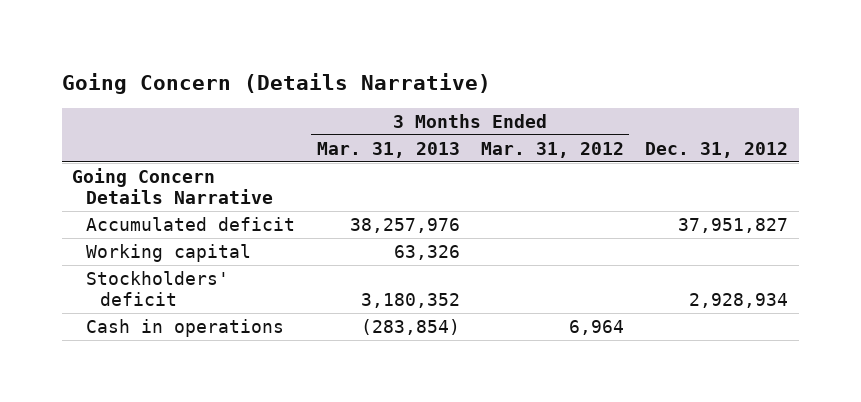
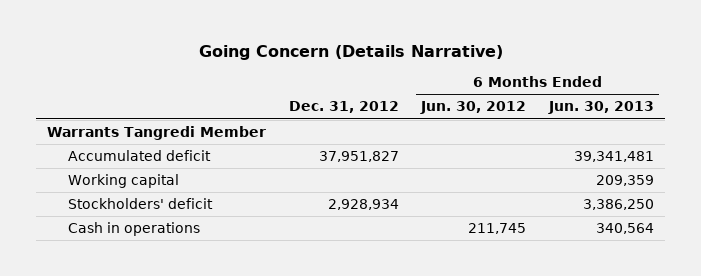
- | 3 Months Ended Mar. 31, 2013 | 3 Months Ended Mar. 31, 2012 | Dec. 31, 2012
+ | Dec. 31, 2012 | 6 Months Ended Jun. 30, 2012 | 6 Months Ended Jun. 30, 2013
- Going Concern Details Narrative
+ Warrants Tangredi Member

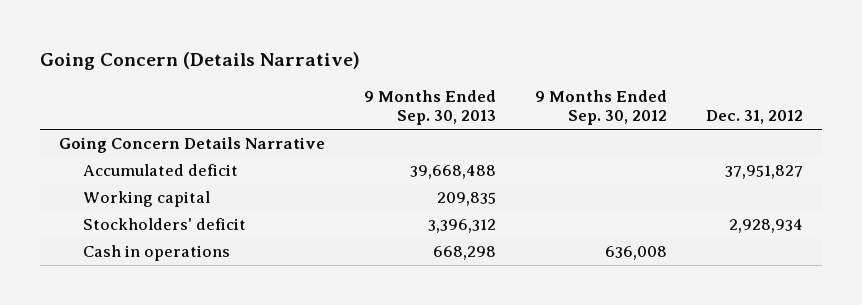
- | Dec. 31, 2012 | 6 Months Ended Jun. 30, 2012 | 6 Months Ended Jun. 30, 2013
+ | 9 Months Ended Sep. 30, 2013 | 9 Months Ended Sep. 30, 2012 | Dec. 31, 2012
- Warrants Tangredi Member
+ Going Concern Details Narrative

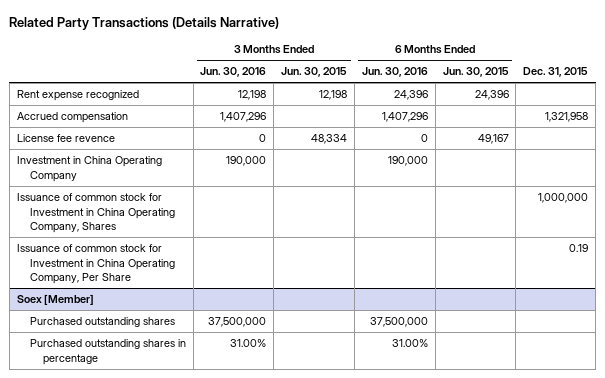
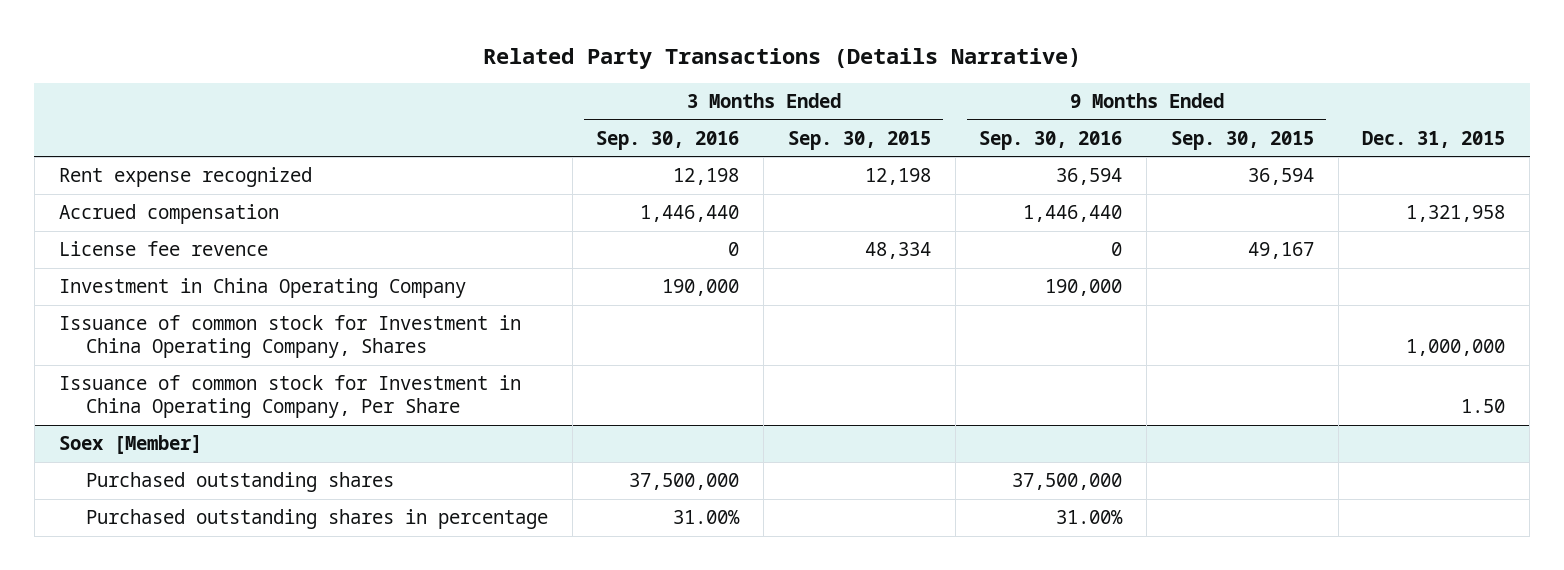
- | 3 Months Ended Jun. 30, 2016 | 3 Months Ended Jun. 30, 2015 | 6 Months Ended Jun. 30, 2016 | 6 Months Ended Jun. 30, 2015 | Dec. 31, 2015
+ | 3 Months Ended Sep. 30, 2016 | 3 Months Ended Sep. 30, 2015 | 9 Months Ended Sep. 30, 2016 | 9 Months Ended Sep. 30, 2015 | Dec. 31, 2015
- Issuance of common stock for Investment in China Operating Company, Per Share | | | | | 0.19
+ Issuance of common stock for Investment in China Operating Company, Per Share | | | | | 1.50

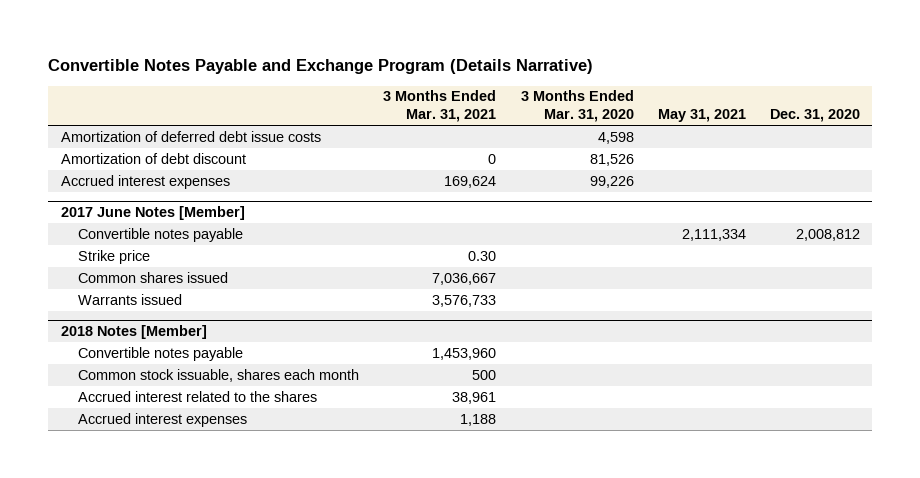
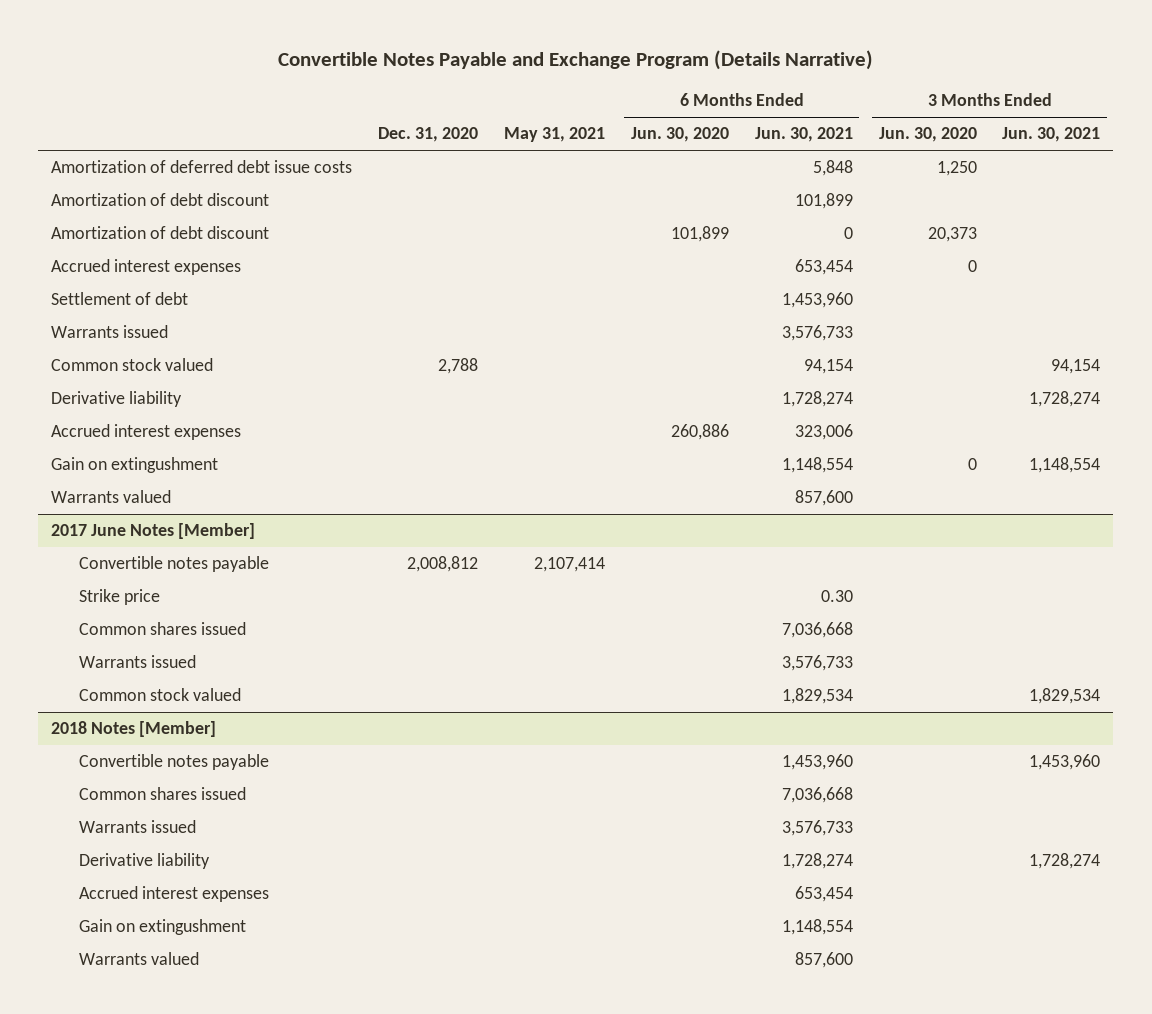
- | 3 Months Ended Mar. 31, 2021 | 3 Months Ended Mar. 31, 2020 | May 31, 2021 | Dec. 31, 2020
+ | Dec. 31, 2020 | May 31, 2021 | 6 Months Ended Jun. 30, 2020 | 6 Months Ended Jun. 30, 2021 | 3 Months Ended Jun. 30, 2020 | 3 Months Ended Jun. 30, 2021
+ Amortization of debt discount | | | 101,899 | 0 | 20,373 |
+ Settlement of debt | | | | 1,453,960 | |
+ Warrants issued | | | | 3,576,733 | |
+ Common stock valued | 2,788 | | | 94,154 | | 94,154
+ Derivative liability | | | | 1,728,274 | | 1,728,274
+ Accrued interest expenses | | | 260,886 | 323,006 | |
+ Gain on extingushment | | | | 1,148,554 | 0 | 1,148,554
+ Warrants valued | | | | 857,600 | |
@ 2017 June Notes [Member]
- Convertible notes payable | | | 2,111,334 | 2,008,812
+ Convertible notes payable | 2,008,812 | 2,107,414 | | | |
+ Common stock valued | | | | 1,829,534 | | 1,829,534
@ 2018 Notes [Member]
- Common stock issuable, shares each month | 500 | | |
- Accrued interest related to the shares | 38,961 | | |
+ Common shares issued | | | | 7,036,668 | |
+ Warrants issued | | | | 3,576,733 | |
+ Derivative liability | | | | 1,728,274 | | 1,728,274
+ Gain on extingushment | | | | 1,148,554 | |
+ Warrants valued | | | | 857,600 | |

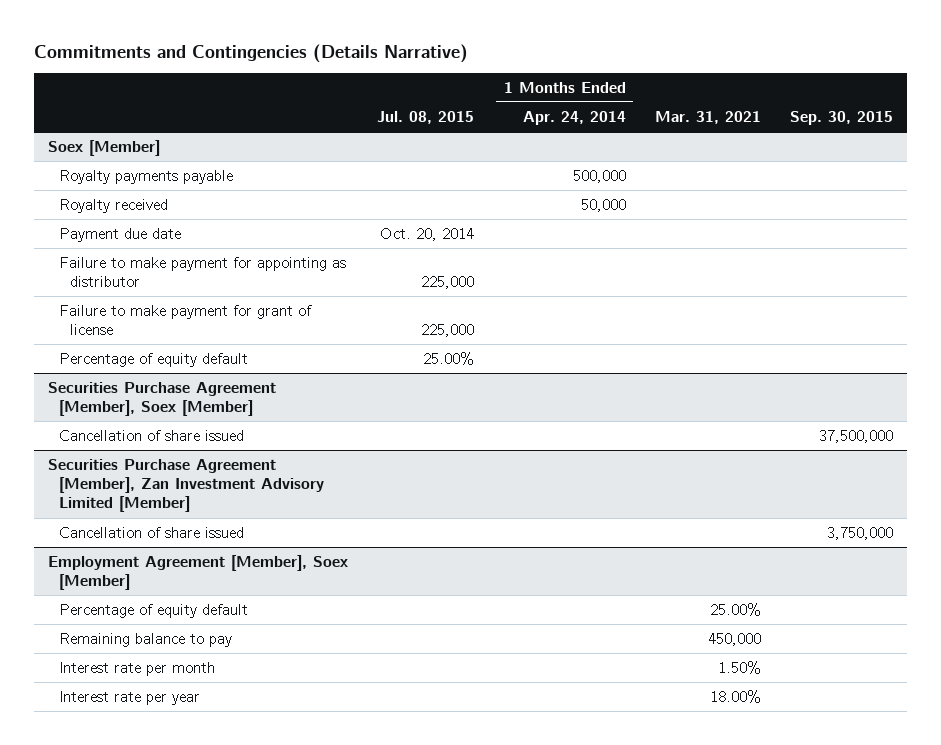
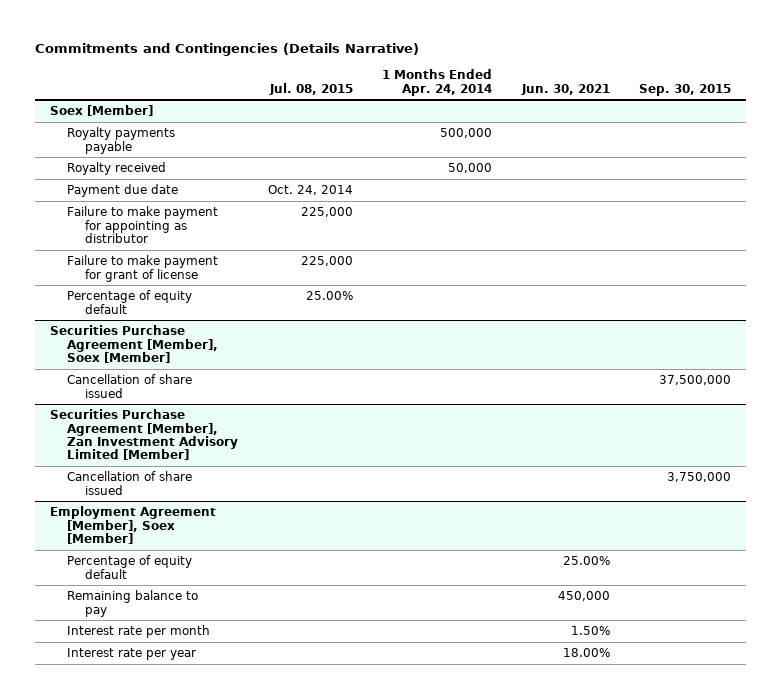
- | Jul. 08, 2015 | 1 Months Ended Apr. 24, 2014 | Mar. 31, 2021 | Sep. 30, 2015
+ | Jul. 08, 2015 | 1 Months Ended Apr. 24, 2014 | Jun. 30, 2021 | Sep. 30, 2015
@ Soex [Member]
- Payment due date | Oct. 20, 2014 | | |
+ Payment due date | Oct. 24, 2014 | | |

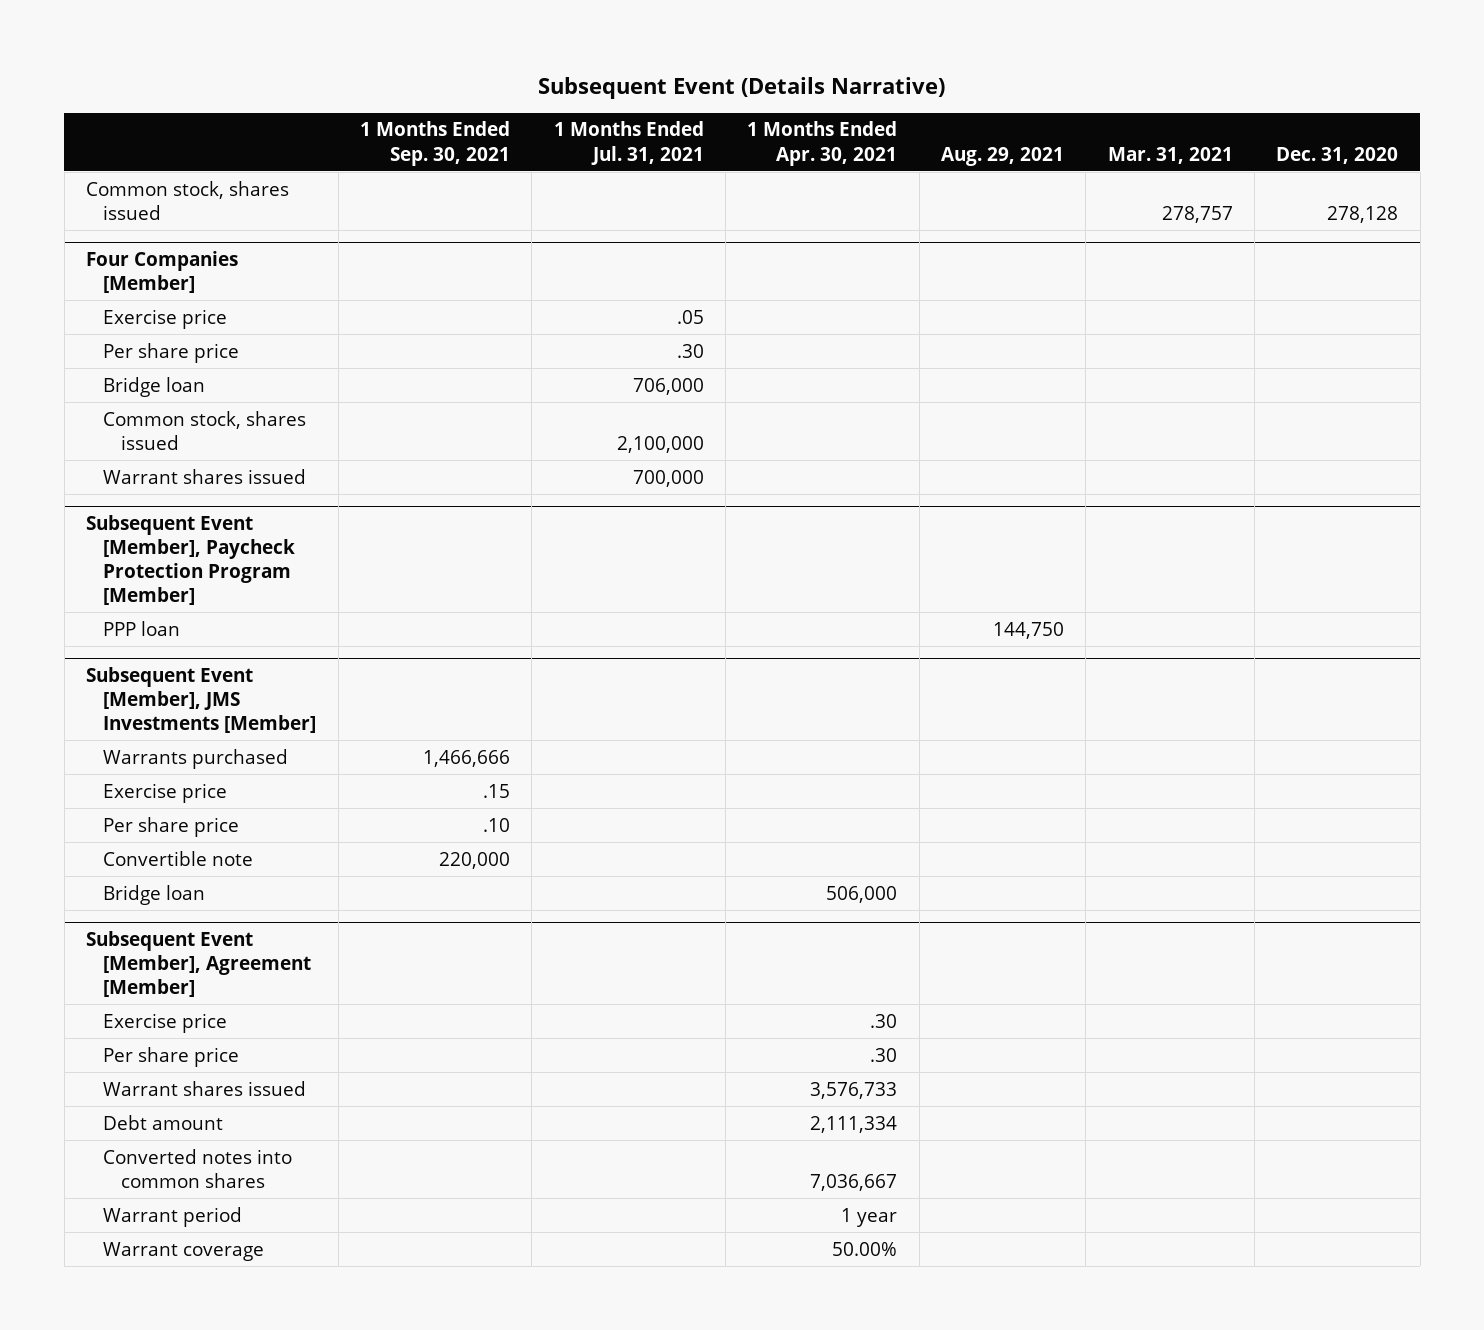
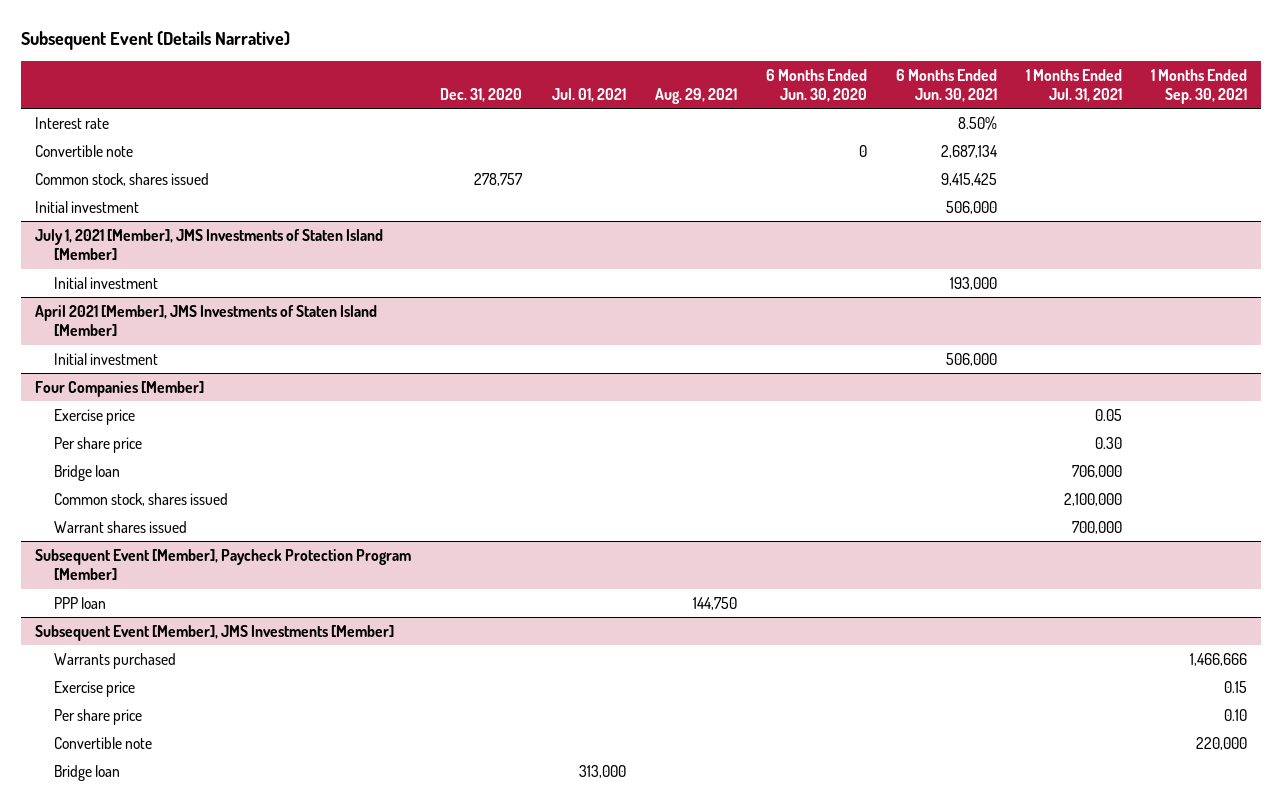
- | 1 Months Ended Sep. 30, 2021 | 1 Months Ended Jul. 31, 2021 | 1 Months Ended Apr. 30, 2021 | Aug. 29, 2021 | Mar. 31, 2021 | Dec. 31, 2020
+ | Dec. 31, 2020 | Jul. 01, 2021 | Aug. 29, 2021 | 6 Months Ended Jun. 30, 2020 | 6 Months Ended Jun. 30, 2021 | 1 Months Ended Jul. 31, 2021 | 1 Months Ended Sep. 30, 2021
- Common stock, shares issued | | | | | 278,757 | 278,128
+ Interest rate | | | | | 8.50% | |
+ Convertible note | | | | 0 | 2,687,134 | |
+ Common stock, shares issued | 278,757 | | | | 9,415,425 | |
+ Initial investment | | | | | 506,000 | |
+ July 1, 2021 [Member], JMS Investments of Staten Island [Member]
+ Initial investment | | | | | 193,000 | |
+ April 2021 [Member], JMS Investments of Staten Island [Member]
+ Initial investment | | | | | 506,000 | |
@ Four Companies [Member]
- Exercise price | | .05 | | | |
- Per share price | | .30 | | | |
+ Exercise price | | | | | | 0.05 |
+ Per share price | | | | | | 0.30 |
@ Subsequent Event [Member], JMS Investments [Member]
- Exercise price | .15 | | | | |
- Per share price | .10 | | | | |
+ Exercise price | | | | | | | 0.15
+ Per share price | | | | | | | 0.10
- Subsequent Event [Member], Agreement [Member]
- Exercise price | | | .30 | | |
- Per share price | | | .30 | | |
- Warrant shares issued | | | 3,576,733 | | |
- Debt amount | | | 2,111,334 | | |
- Converted notes into common shares | | | 7,036,667 | | |
- Warrant period | | | 1 year | | |
- Warrant coverage | | | 50.00% | | |

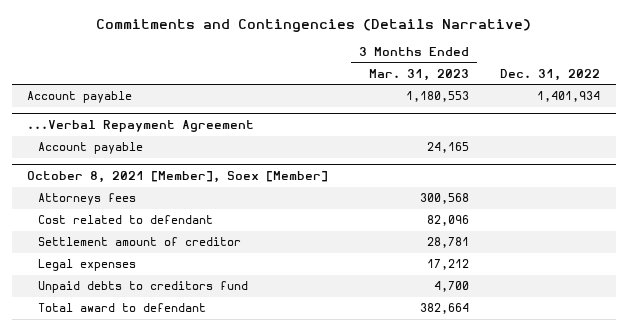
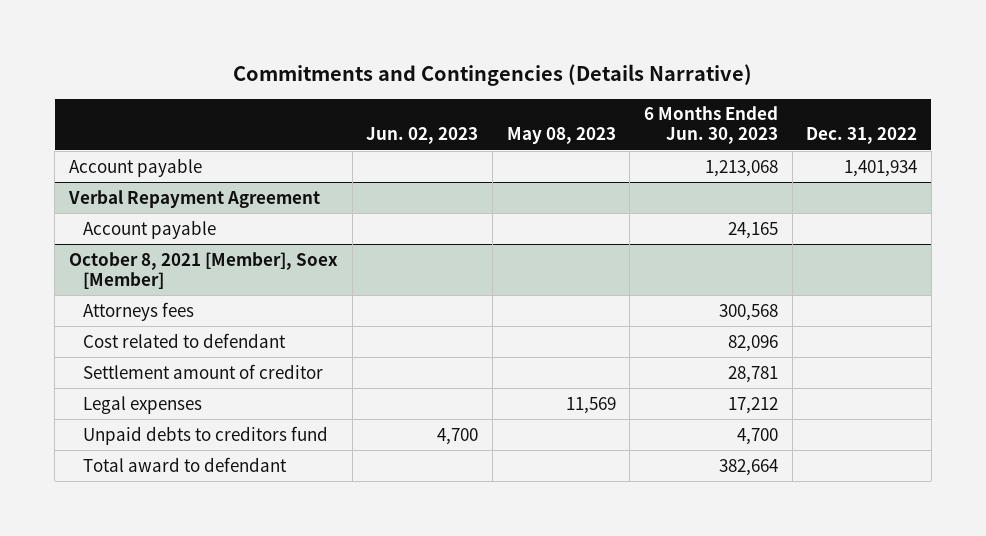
- | 3 Months Ended Mar. 31, 2023 | Dec. 31, 2022
+ | Jun. 02, 2023 | May 08, 2023 | 6 Months Ended Jun. 30, 2023 | Dec. 31, 2022
- ...Verbal Repayment Agreement
+ Verbal Repayment Agreement

